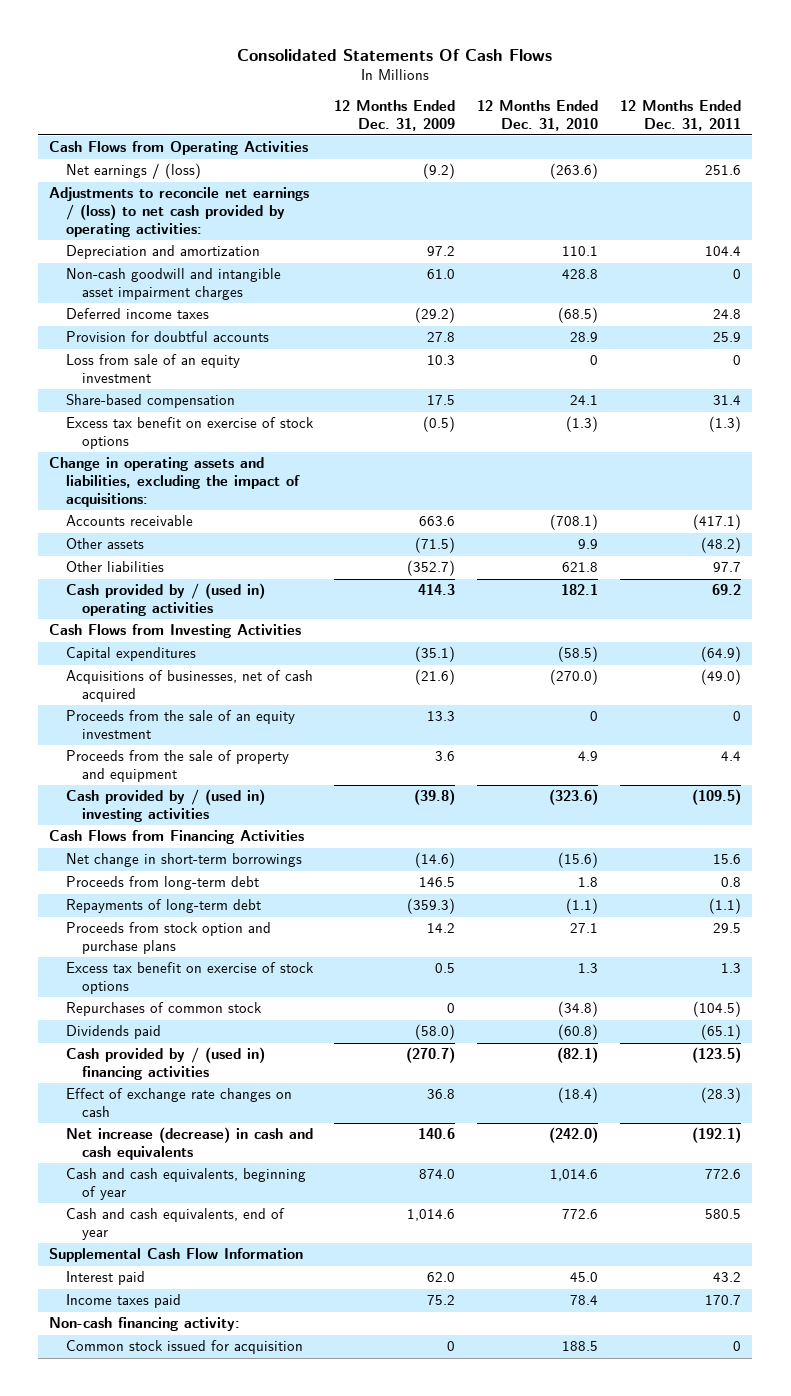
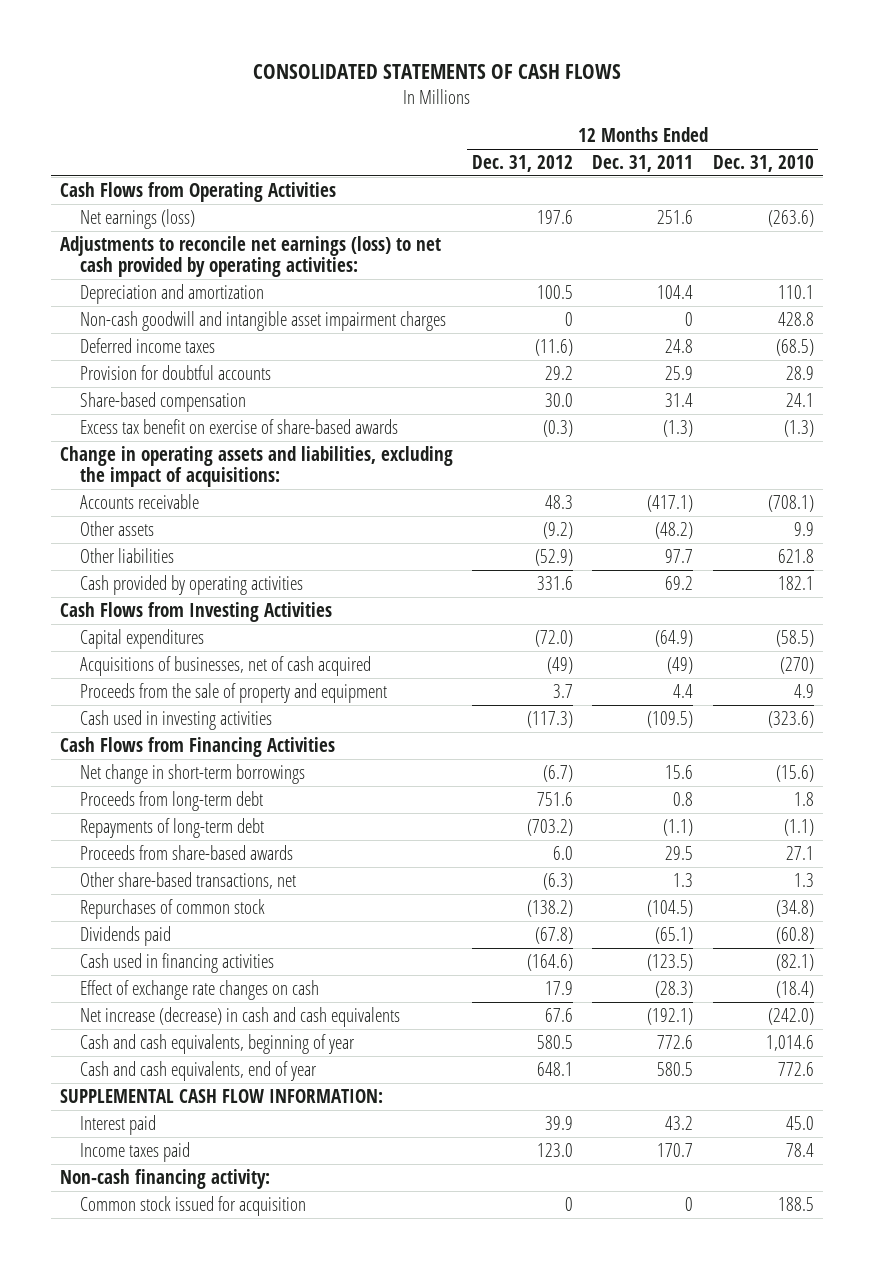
- Consolidated Statements Of Cash Flows
+ CONSOLIDATED STATEMENTS OF CASH FLOWS
- | 12 Months Ended Dec. 31, 2009 | 12 Months Ended Dec. 31, 2010 | 12 Months Ended Dec. 31, 2011
+ | 12 Months Ended Dec. 31, 2012 | 12 Months Ended Dec. 31, 2011 | 12 Months Ended Dec. 31, 2010
- Net earnings / (loss) | (9.2) | (263.6) | 251.6
- Adjustments to reconcile net earnings / (loss) to net cash provided by operating activities:
+ Net earnings (loss) | 197.6 | 251.6 | (263.6)
+ Adjustments to reconcile net earnings (loss) to net cash provided by operating activities:
- Loss from sale of an equity investment | 10.3 | 0 | 0
- Excess tax benefit on exercise of stock options | (0.5) | (1.3) | (1.3)
+ Excess tax benefit on exercise of share-based awards | (0.3) | (1.3) | (1.3)
- Cash provided by / (used in) operating activities | 414.3 | 182.1 | 69.2
+ Cash provided by operating activities | 331.6 | 69.2 | 182.1
- Acquisitions of businesses, net of cash acquired | (21.6) | (270.0) | (49.0)
- Proceeds from the sale of an equity investment | 13.3 | 0 | 0
+ Acquisitions of businesses, net of cash acquired | (49) | (49) | (270)
- Cash provided by / (used in) investing activities | (39.8) | (323.6) | (109.5)
+ Cash used in investing activities | (117.3) | (109.5) | (323.6)
- Proceeds from stock option and purchase plans | 14.2 | 27.1 | 29.5
- Excess tax benefit on exercise of stock options | 0.5 | 1.3 | 1.3
+ Proceeds from share-based awards | 6.0 | 29.5 | 27.1
+ Other share-based transactions, net | (6.3) | 1.3 | 1.3
- Cash provided by / (used in) financing activities | (270.7) | (82.1) | (123.5)
+ Cash used in financing activities | (164.6) | (123.5) | (82.1)
- Supplemental Cash Flow Information
+ SUPPLEMENTAL CASH FLOW INFORMATION:

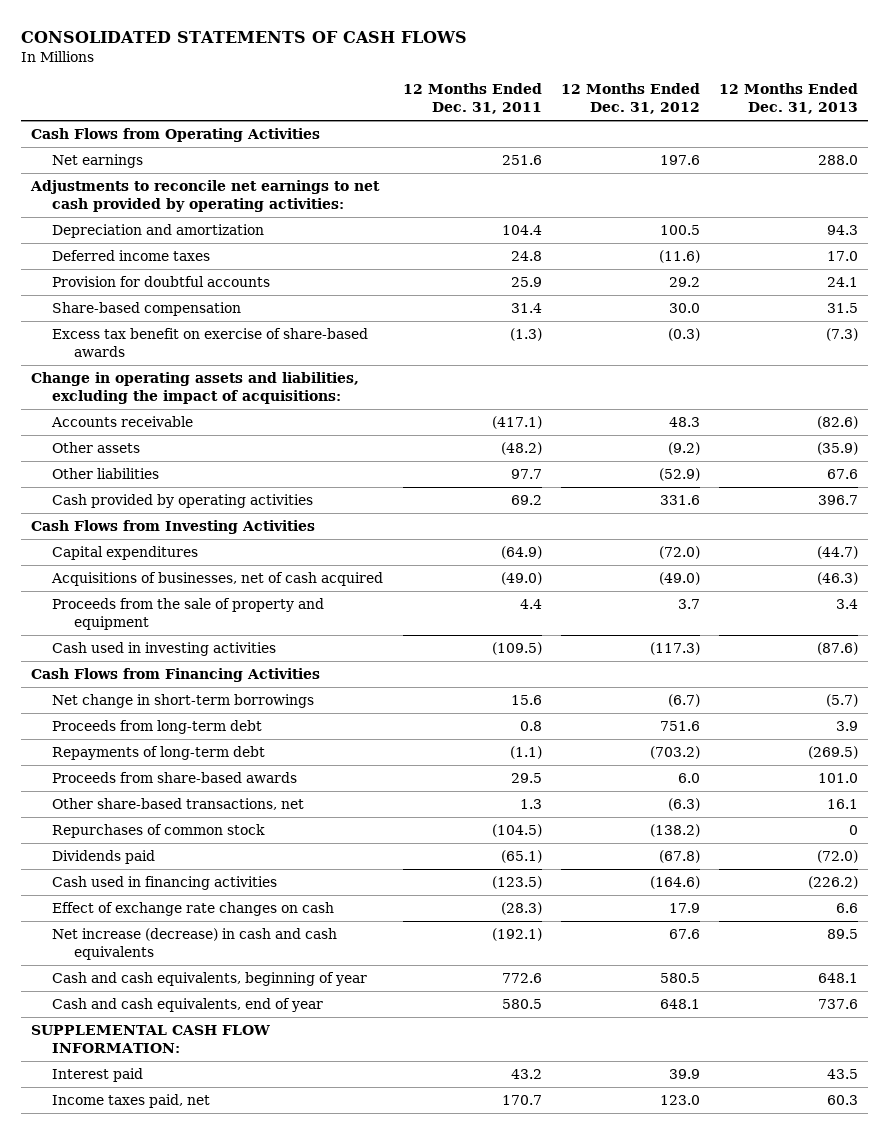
- | 12 Months Ended Dec. 31, 2012 | 12 Months Ended Dec. 31, 2011 | 12 Months Ended Dec. 31, 2010
+ | 12 Months Ended Dec. 31, 2011 | 12 Months Ended Dec. 31, 2012 | 12 Months Ended Dec. 31, 2013
- Net earnings (loss) | 197.6 | 251.6 | (263.6)
- Adjustments to reconcile net earnings (loss) to net cash provided by operating activities:
+ Net earnings | 251.6 | 197.6 | 288.0
+ Adjustments to reconcile net earnings to net cash provided by operating activities:
- Non-cash goodwill and intangible asset impairment charges | 0 | 0 | 428.8
- Acquisitions of businesses, net of cash acquired | (49) | (49) | (270)
+ Acquisitions of businesses, net of cash acquired | (49.0) | (49.0) | (46.3)
- Income taxes paid | 123.0 | 170.7 | 78.4
- Non-cash financing activity:
- Common stock issued for acquisition | 0 | 0 | 188.5
+ Income taxes paid, net | 170.7 | 123.0 | 60.3

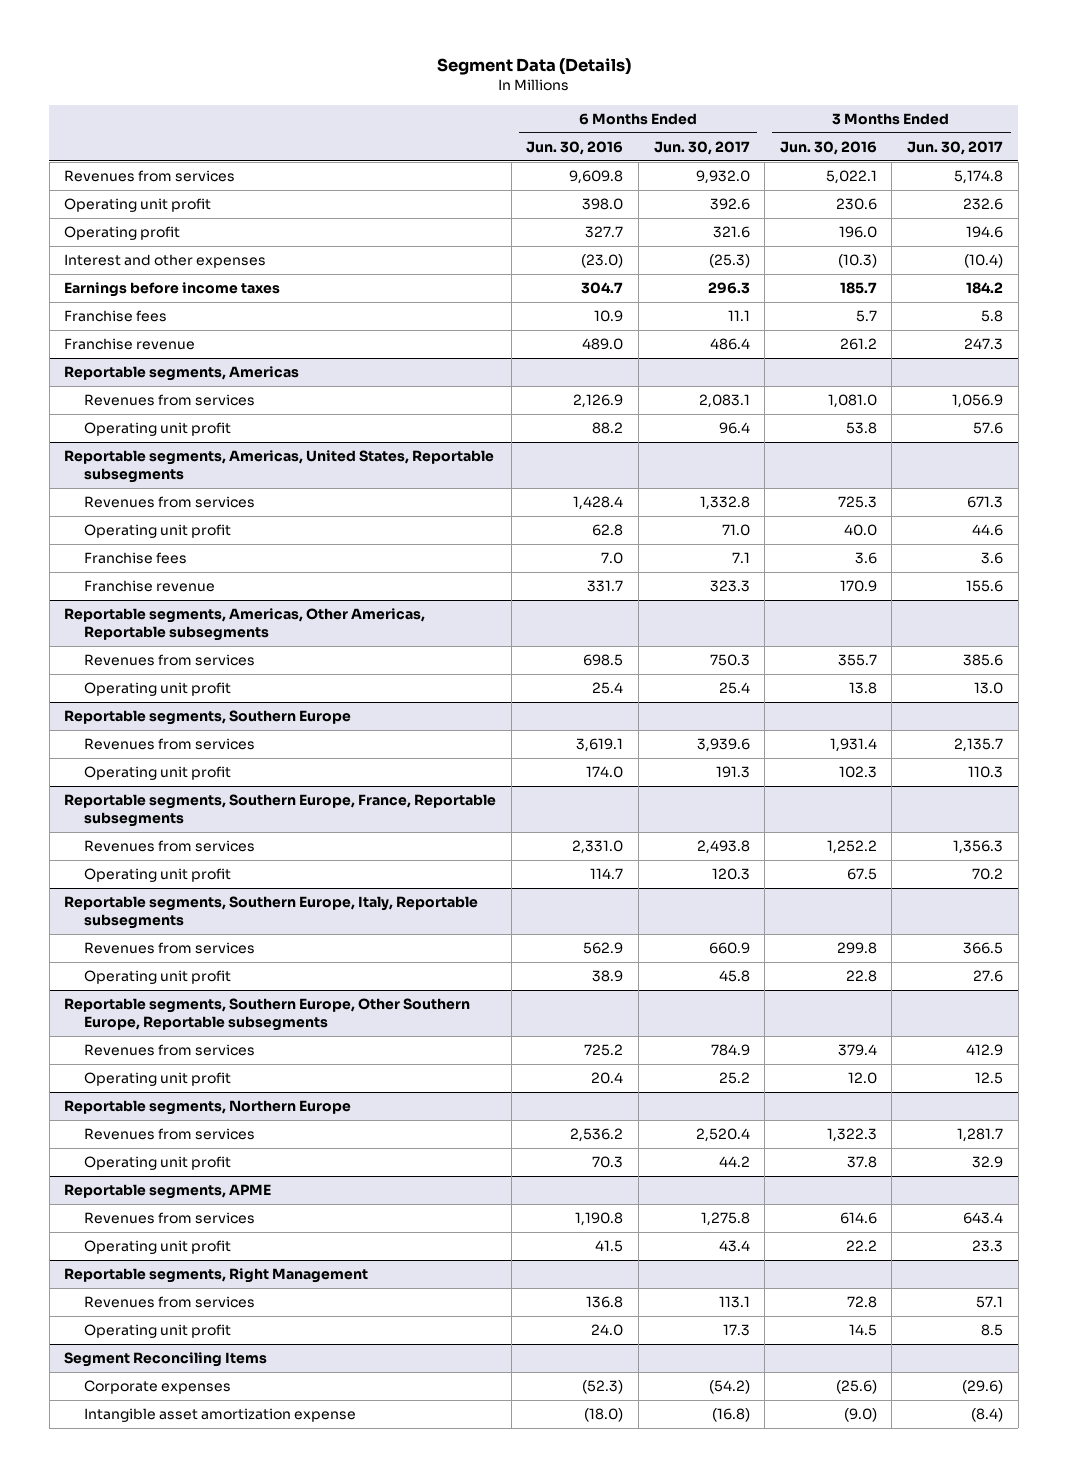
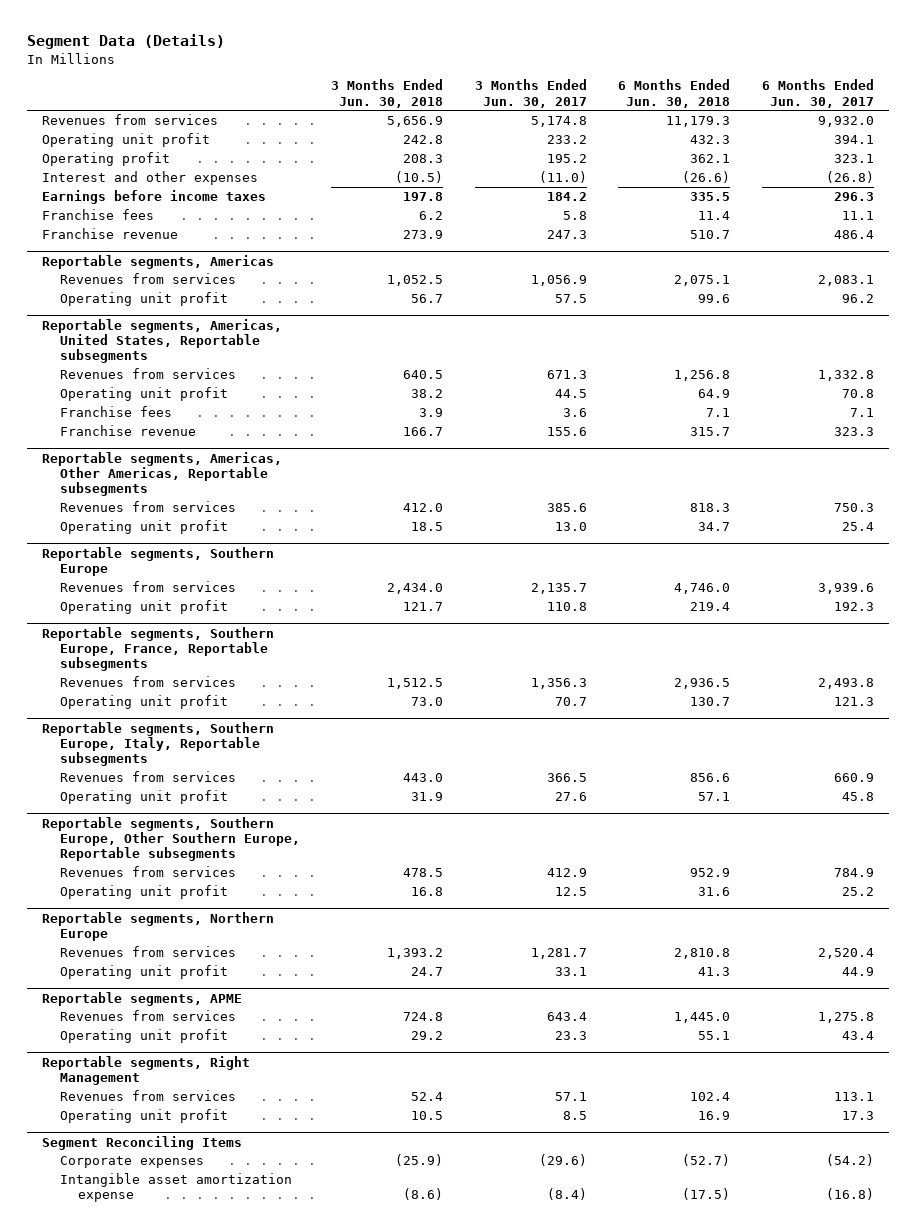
- | 6 Months Ended Jun. 30, 2016 | 6 Months Ended Jun. 30, 2017 | 3 Months Ended Jun. 30, 2016 | 3 Months Ended Jun. 30, 2017
+ | 3 Months Ended Jun. 30, 2018 | 3 Months Ended Jun. 30, 2017 | 6 Months Ended Jun. 30, 2018 | 6 Months Ended Jun. 30, 2017
- Operating unit profit | 398.0 | 392.6 | 230.6 | 232.6
- Operating profit | 327.7 | 321.6 | 196.0 | 194.6
- Interest and other expenses | (23.0) | (25.3) | (10.3) | (10.4)
+ Operating unit profit | 242.8 | 233.2 | 432.3 | 394.1
+ Operating profit | 208.3 | 195.2 | 362.1 | 323.1
+ Interest and other expenses | (10.5) | (11.0) | (26.6) | (26.8)
@ Reportable segments, Americas
- Operating unit profit | 88.2 | 96.4 | 53.8 | 57.6
+ Operating unit profit | 56.7 | 57.5 | 99.6 | 96.2
@ Reportable segments, Americas, United States, Reportable subsegments
- Operating unit profit | 62.8 | 71.0 | 40.0 | 44.6
+ Operating unit profit | 38.2 | 44.5 | 64.9 | 70.8
@ Reportable segments, Southern Europe
- Operating unit profit | 174.0 | 191.3 | 102.3 | 110.3
+ Operating unit profit | 121.7 | 110.8 | 219.4 | 192.3
@ Reportable segments, Southern Europe, France, Reportable subsegments
- Operating unit profit | 114.7 | 120.3 | 67.5 | 70.2
+ Operating unit profit | 73.0 | 70.7 | 130.7 | 121.3
@ Reportable segments, Northern Europe
- Operating unit profit | 70.3 | 44.2 | 37.8 | 32.9
+ Operating unit profit | 24.7 | 33.1 | 41.3 | 44.9

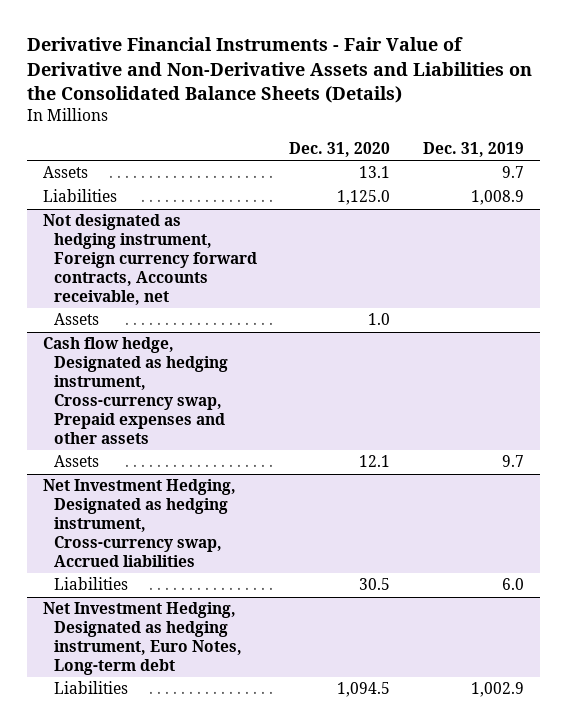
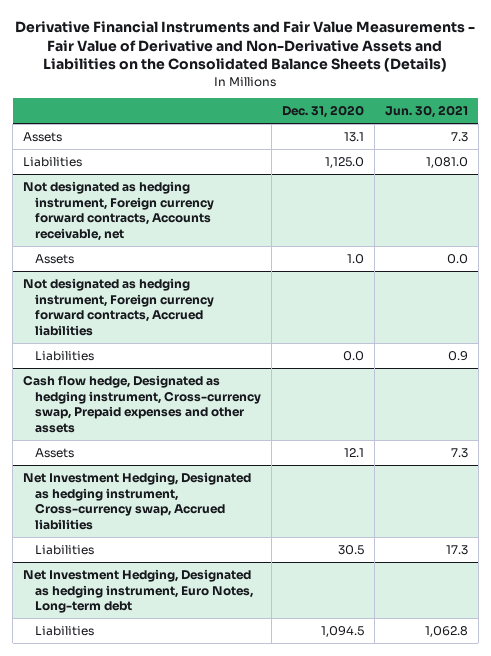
- Derivative Financial Instruments - Fair Value of Derivative and Non-Derivative Assets and Liabilities on the Consolidated Balance Sheets (Details)
+ Derivative Financial Instruments and Fair Value Measurements - Fair Value of Derivative and Non-Derivative Assets and Liabilities on the Consolidated Balance Sheets (Details)
- | Dec. 31, 2020 | Dec. 31, 2019
+ | Dec. 31, 2020 | Jun. 30, 2021
+ Not designated as hedging instrument, Foreign currency forward contracts, Accrued liabilities
+ Liabilities | 0.0 | 0.9

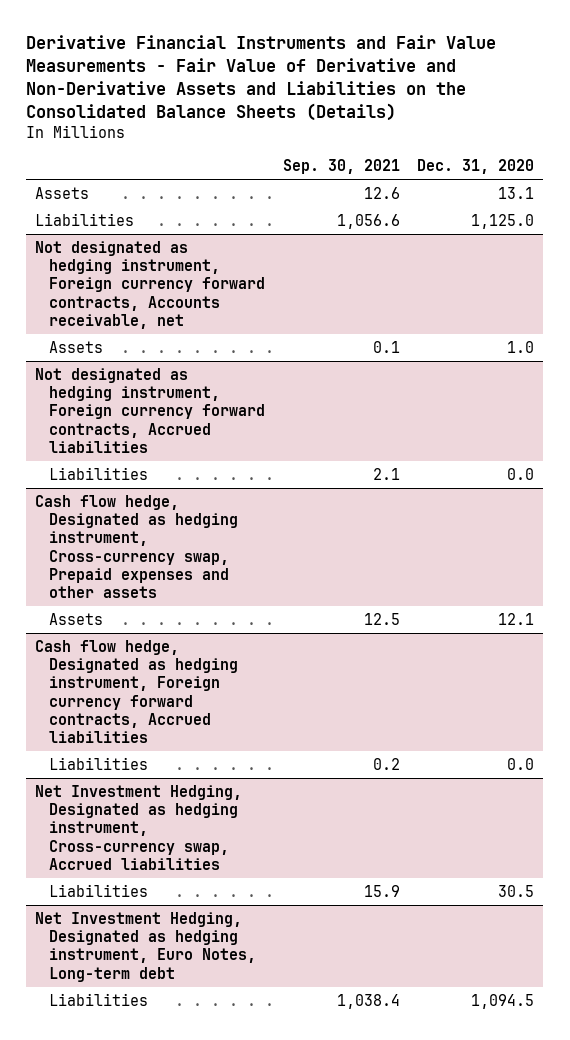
- | Dec. 31, 2020 | Jun. 30, 2021
+ | Sep. 30, 2021 | Dec. 31, 2020
+ Cash flow hedge, Designated as hedging instrument, Foreign currency forward contracts, Accrued liabilities
+ Liabilities | 0.2 | 0.0

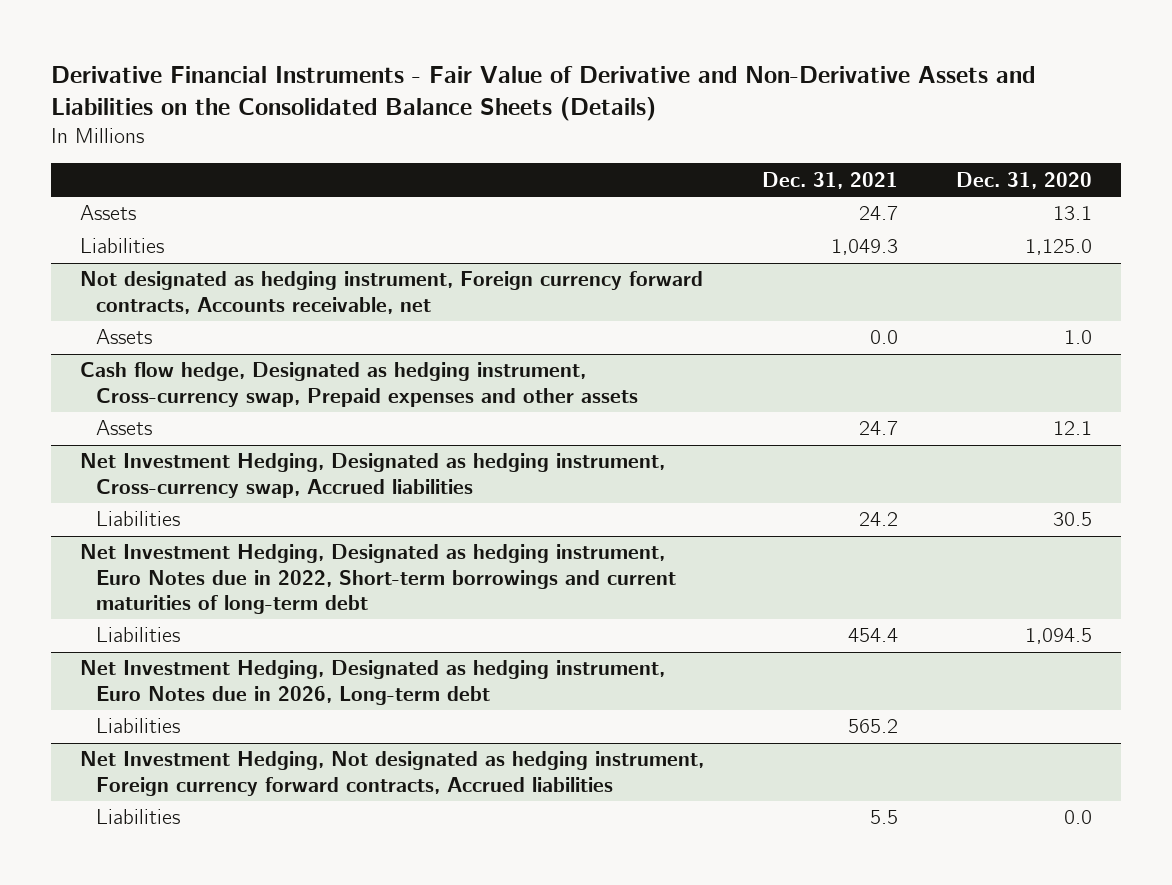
- Derivative Financial Instruments and Fair Value Measurements - Fair Value of Derivative and Non-Derivative Assets and Liabilities on the Consolidated Balance Sheets (Details)
+ Derivative Financial Instruments - Fair Value of Derivative and Non-Derivative Assets and Liabilities on the Consolidated Balance Sheets (Details)
- | Sep. 30, 2021 | Dec. 31, 2020
+ | Dec. 31, 2021 | Dec. 31, 2020
- Not designated as hedging instrument, Foreign currency forward contracts, Accrued liabilities
- Liabilities | 2.1 | 0.0
- Cash flow hedge, Designated as hedging instrument, Foreign currency forward contracts, Accrued liabilities
- Liabilities | 0.2 | 0.0
- Net Investment Hedging, Designated as hedging instrument, Euro Notes, Long-term debt
+ Net Investment Hedging, Designated as hedging instrument, Euro Notes due in 2022, Short-term borrowings and current maturities of long-term debt
+ Net Investment Hedging, Designated as hedging instrument, Euro Notes due in 2026, Long-term debt
+ Liabilities | 565.2 |
+ Net Investment Hedging, Not designated as hedging instrument, Foreign currency forward contracts, Accrued liabilities
+ Liabilities | 5.5 | 0.0

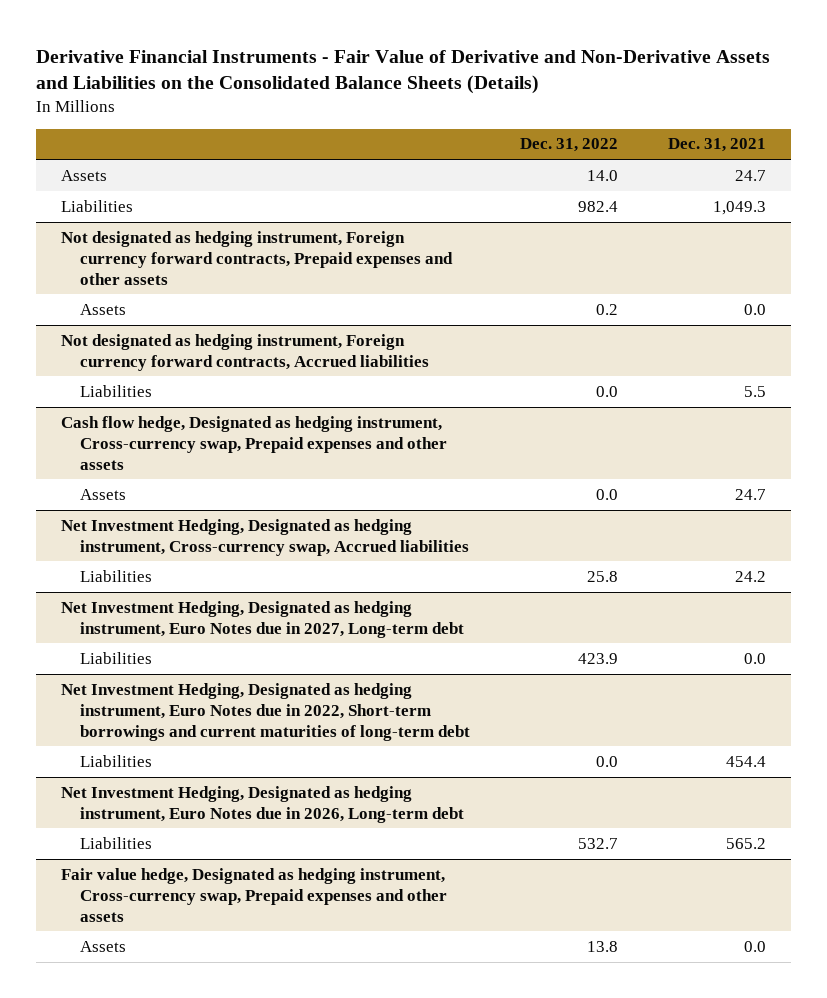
- | Dec. 31, 2021 | Dec. 31, 2020
+ | Dec. 31, 2022 | Dec. 31, 2021
- Not designated as hedging instrument, Foreign currency forward contracts, Accounts receivable, net
+ Not designated as hedging instrument, Foreign currency forward contracts, Prepaid expenses and other assets
+ Not designated as hedging instrument, Foreign currency forward contracts, Accrued liabilities
+ Liabilities | 0.0 | 5.5
+ Net Investment Hedging, Designated as hedging instrument, Euro Notes due in 2027, Long-term debt
+ Liabilities | 423.9 | 0.0
- Net Investment Hedging, Not designated as hedging instrument, Foreign currency forward contracts, Accrued liabilities
- Liabilities | 5.5 | 0.0
+ Fair value hedge, Designated as hedging instrument, Cross-currency swap, Prepaid expenses and other assets
+ Assets | 13.8 | 0.0

